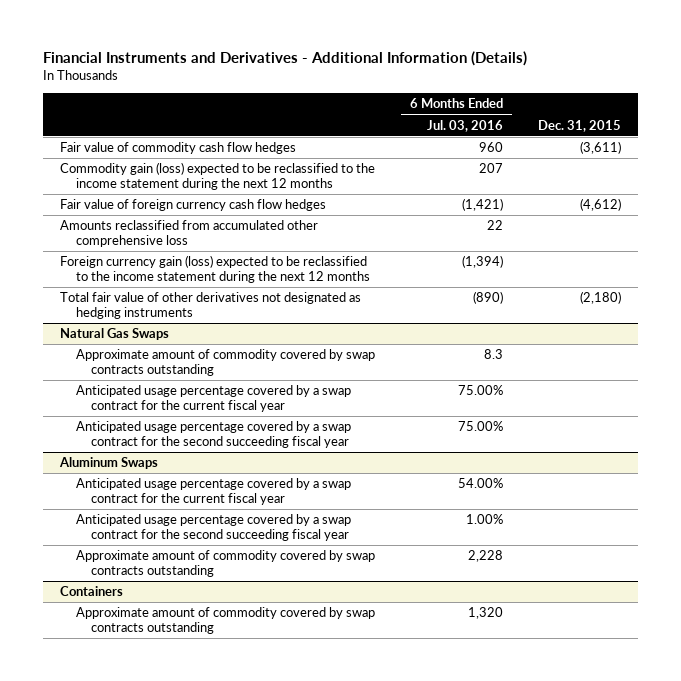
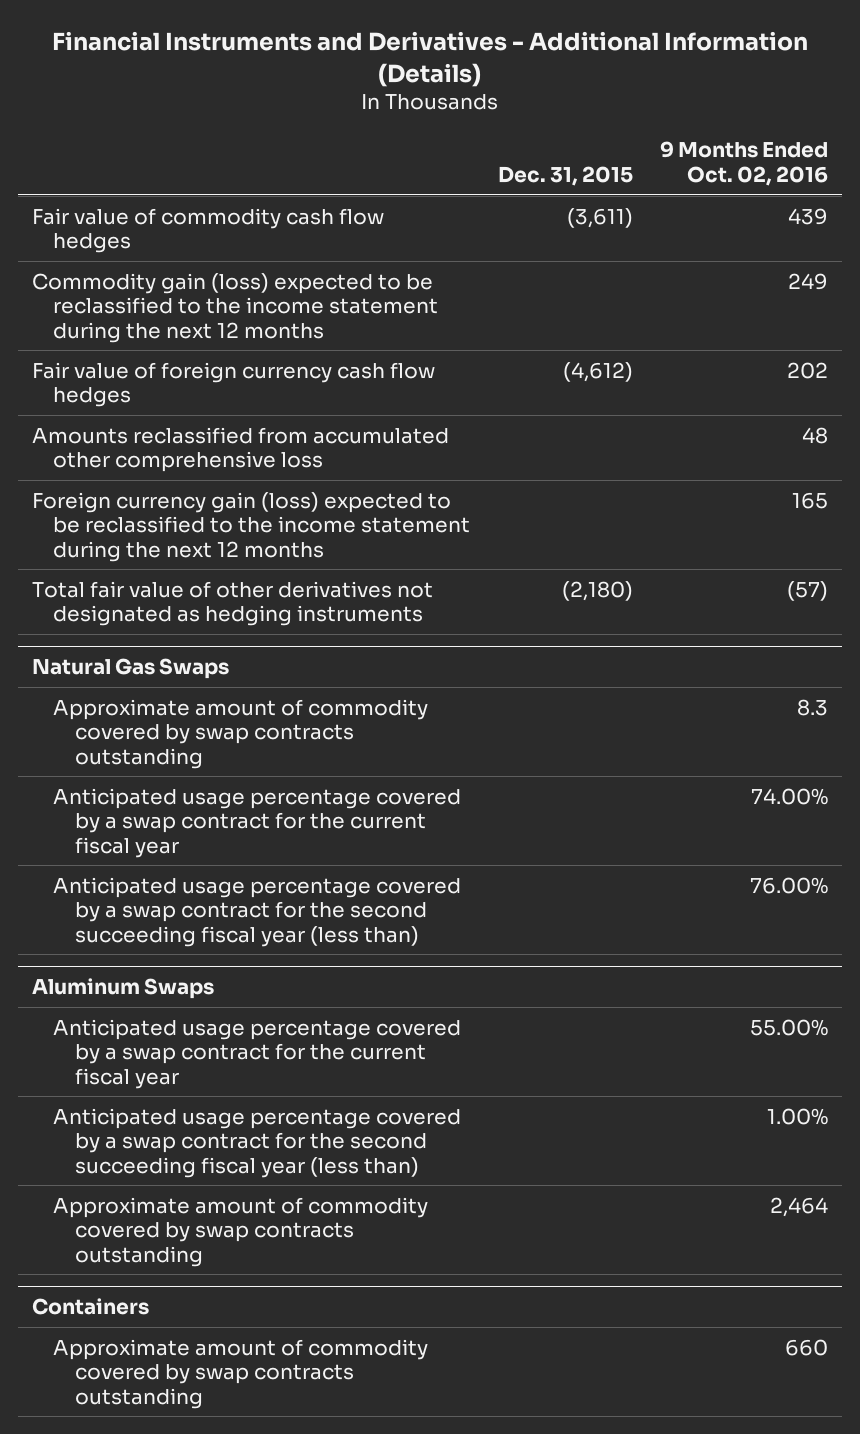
- | 6 Months Ended Jul. 03, 2016 | Dec. 31, 2015
+ | Dec. 31, 2015 | 9 Months Ended Oct. 02, 2016
@ Natural Gas Swaps
- Anticipated usage percentage covered by a swap contract for the second succeeding fiscal year | 75.00% |
+ Anticipated usage percentage covered by a swap contract for the second succeeding fiscal year (less than) | | 76.00%
@ Aluminum Swaps
- Anticipated usage percentage covered by a swap contract for the second succeeding fiscal year | 1.00% |
+ Anticipated usage percentage covered by a swap contract for the second succeeding fiscal year (less than) | | 1.00%

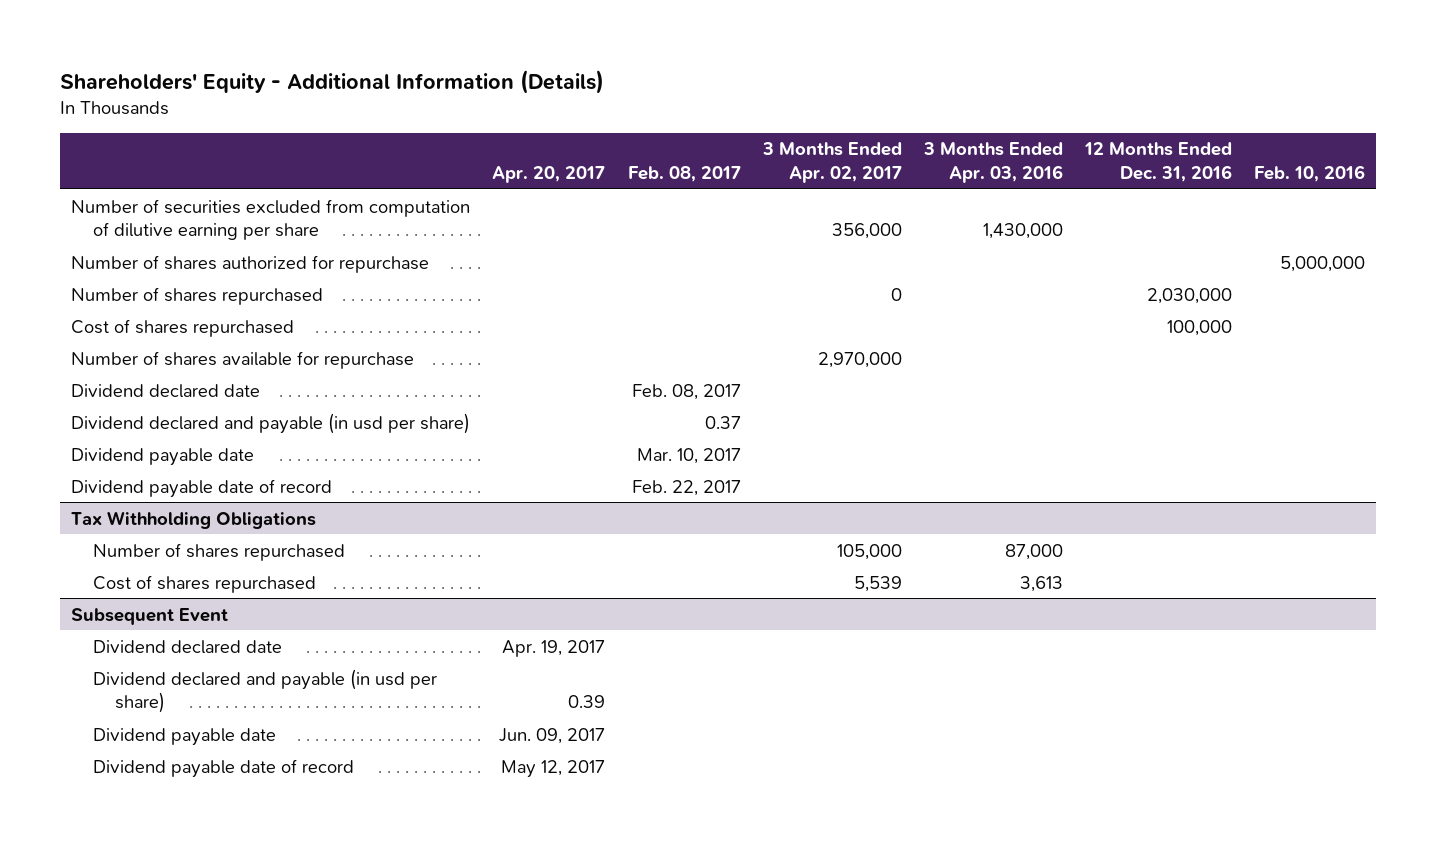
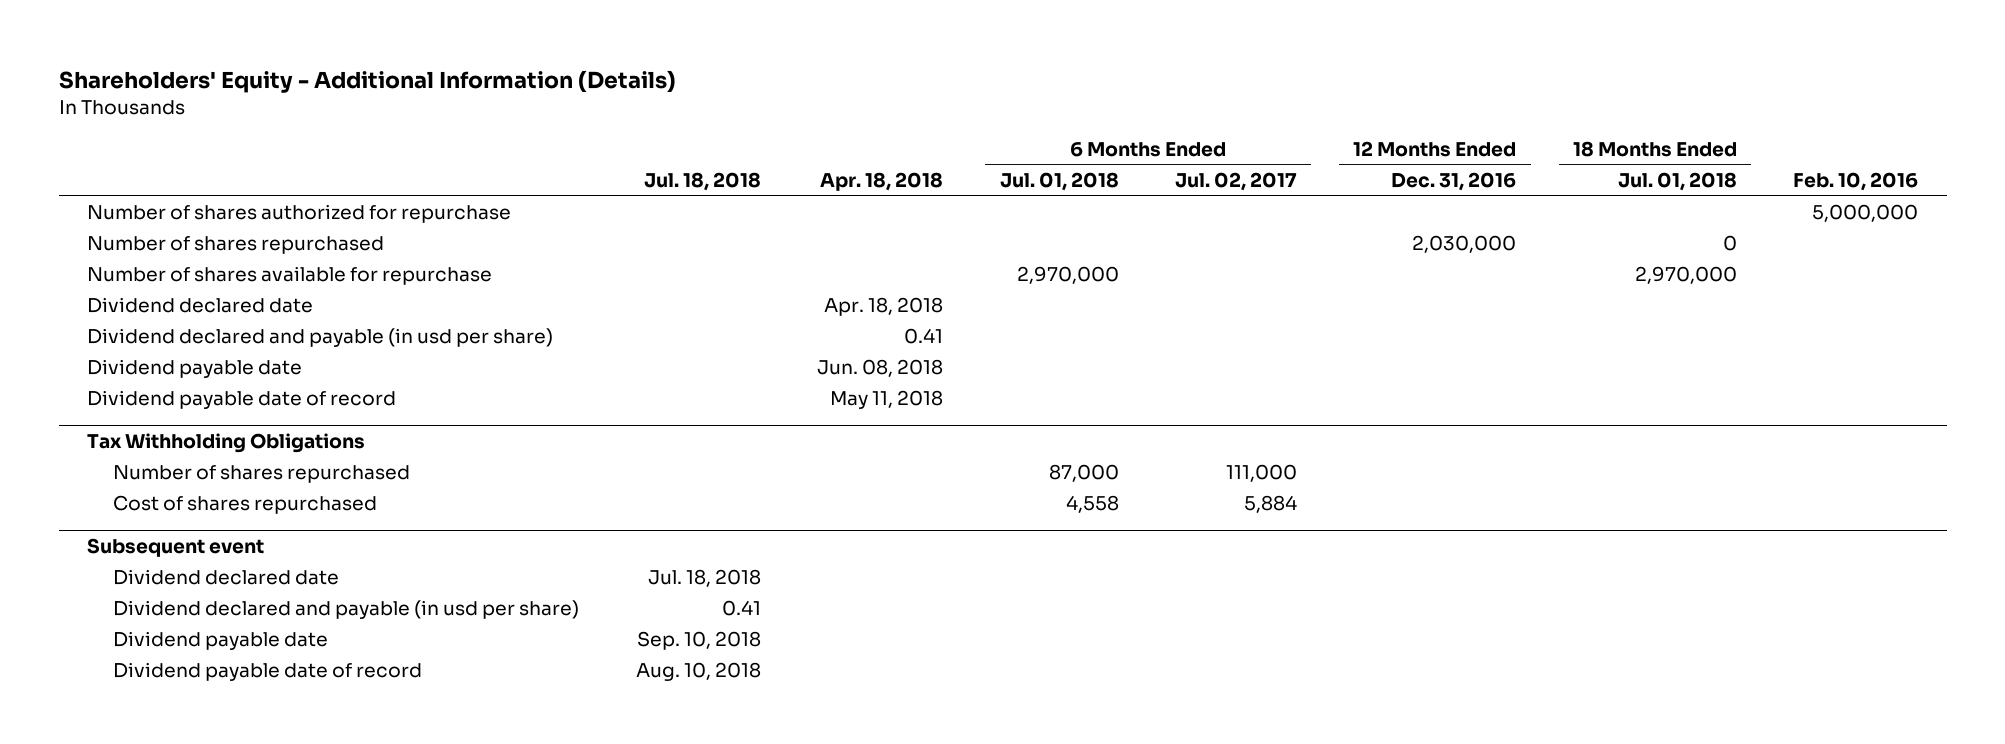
- | Apr. 20, 2017 | Feb. 08, 2017 | 3 Months Ended Apr. 02, 2017 | 3 Months Ended Apr. 03, 2016 | 12 Months Ended Dec. 31, 2016 | Feb. 10, 2016
+ | Jul. 18, 2018 | Apr. 18, 2018 | 6 Months Ended Jul. 01, 2018 | 6 Months Ended Jul. 02, 2017 | 12 Months Ended Dec. 31, 2016 | 18 Months Ended Jul. 01, 2018 | Feb. 10, 2016
- Number of securities excluded from computation of dilutive earning per share | | | 356,000 | 1,430,000 | |
- Cost of shares repurchased | | | | | 100,000 |
- Subsequent Event
+ Subsequent event

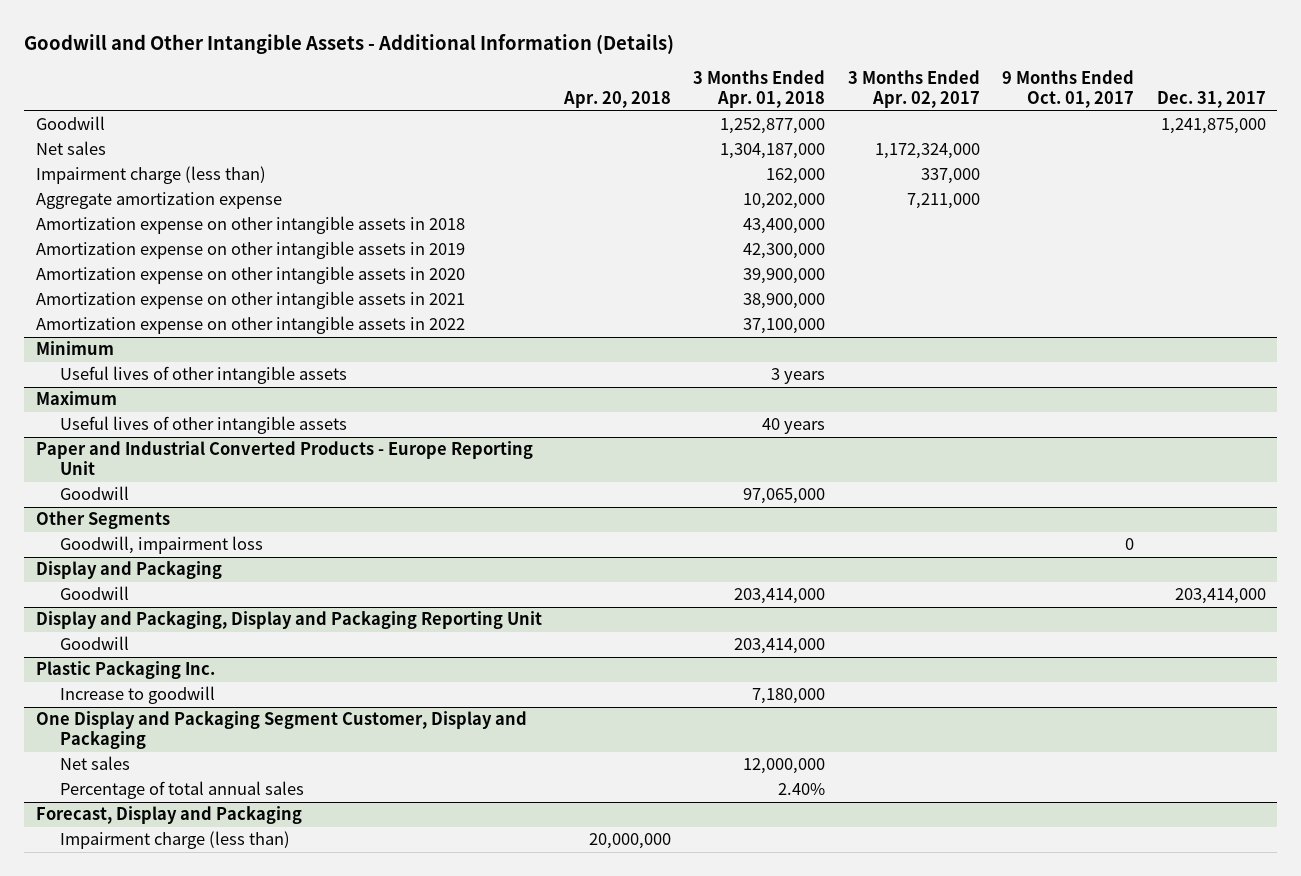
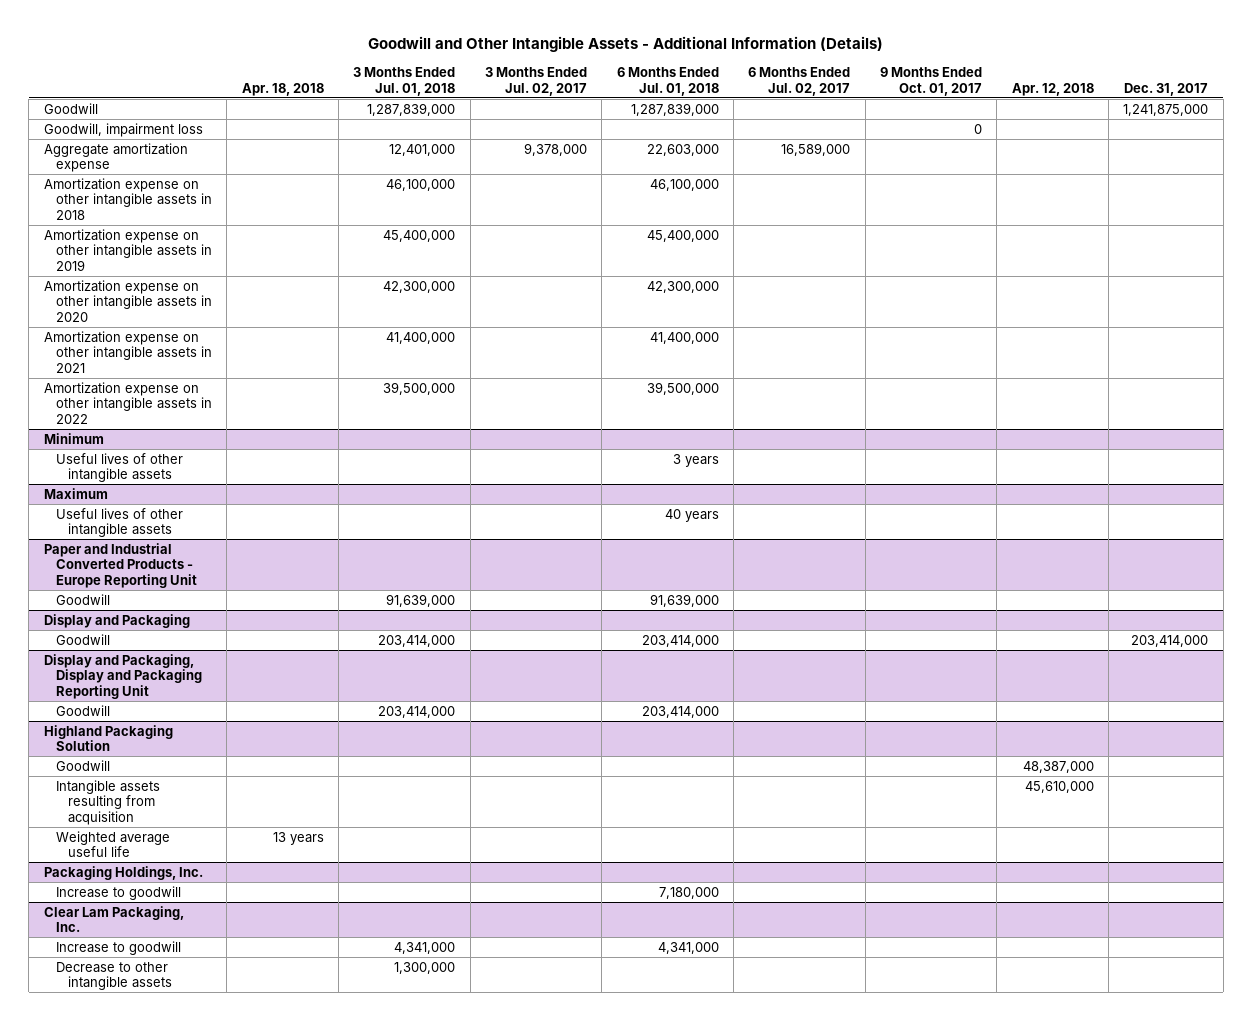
- | Apr. 20, 2018 | 3 Months Ended Apr. 01, 2018 | 3 Months Ended Apr. 02, 2017 | 9 Months Ended Oct. 01, 2017 | Dec. 31, 2017
+ | Apr. 18, 2018 | 3 Months Ended Jul. 01, 2018 | 3 Months Ended Jul. 02, 2017 | 6 Months Ended Jul. 01, 2018 | 6 Months Ended Jul. 02, 2017 | 9 Months Ended Oct. 01, 2017 | Apr. 12, 2018 | Dec. 31, 2017
- Net sales | | 1,304,187,000 | 1,172,324,000 | |
- Impairment charge (less than) | | 162,000 | 337,000 | |
+ Goodwill, impairment loss | | | | | | 0 | |
- Other Segments
- Goodwill, impairment loss | | | | 0 |
- Plastic Packaging Inc.
- Increase to goodwill | | 7,180,000 | | |
- One Display and Packaging Segment Customer, Display and Packaging
- Net sales | | 12,000,000 | | |
- Percentage of total annual sales | | 2.40% | | |
- Forecast, Display and Packaging
- Impairment charge (less than) | 20,000,000 | | | |
+ Highland Packaging Solution
+ Goodwill | | | | | | | 48,387,000 |
+ Intangible assets resulting from acquisition | | | | | | | 45,610,000 |
+ Weighted average useful life | 13 years | | | | | | |
+ Packaging Holdings, Inc.
+ Increase to goodwill | | | | 7,180,000 | | | |
+ Clear Lam Packaging, Inc.
+ Increase to goodwill | | 4,341,000 | | 4,341,000 | | | |
+ Decrease to other intangible assets | | 1,300,000 | | | | | |

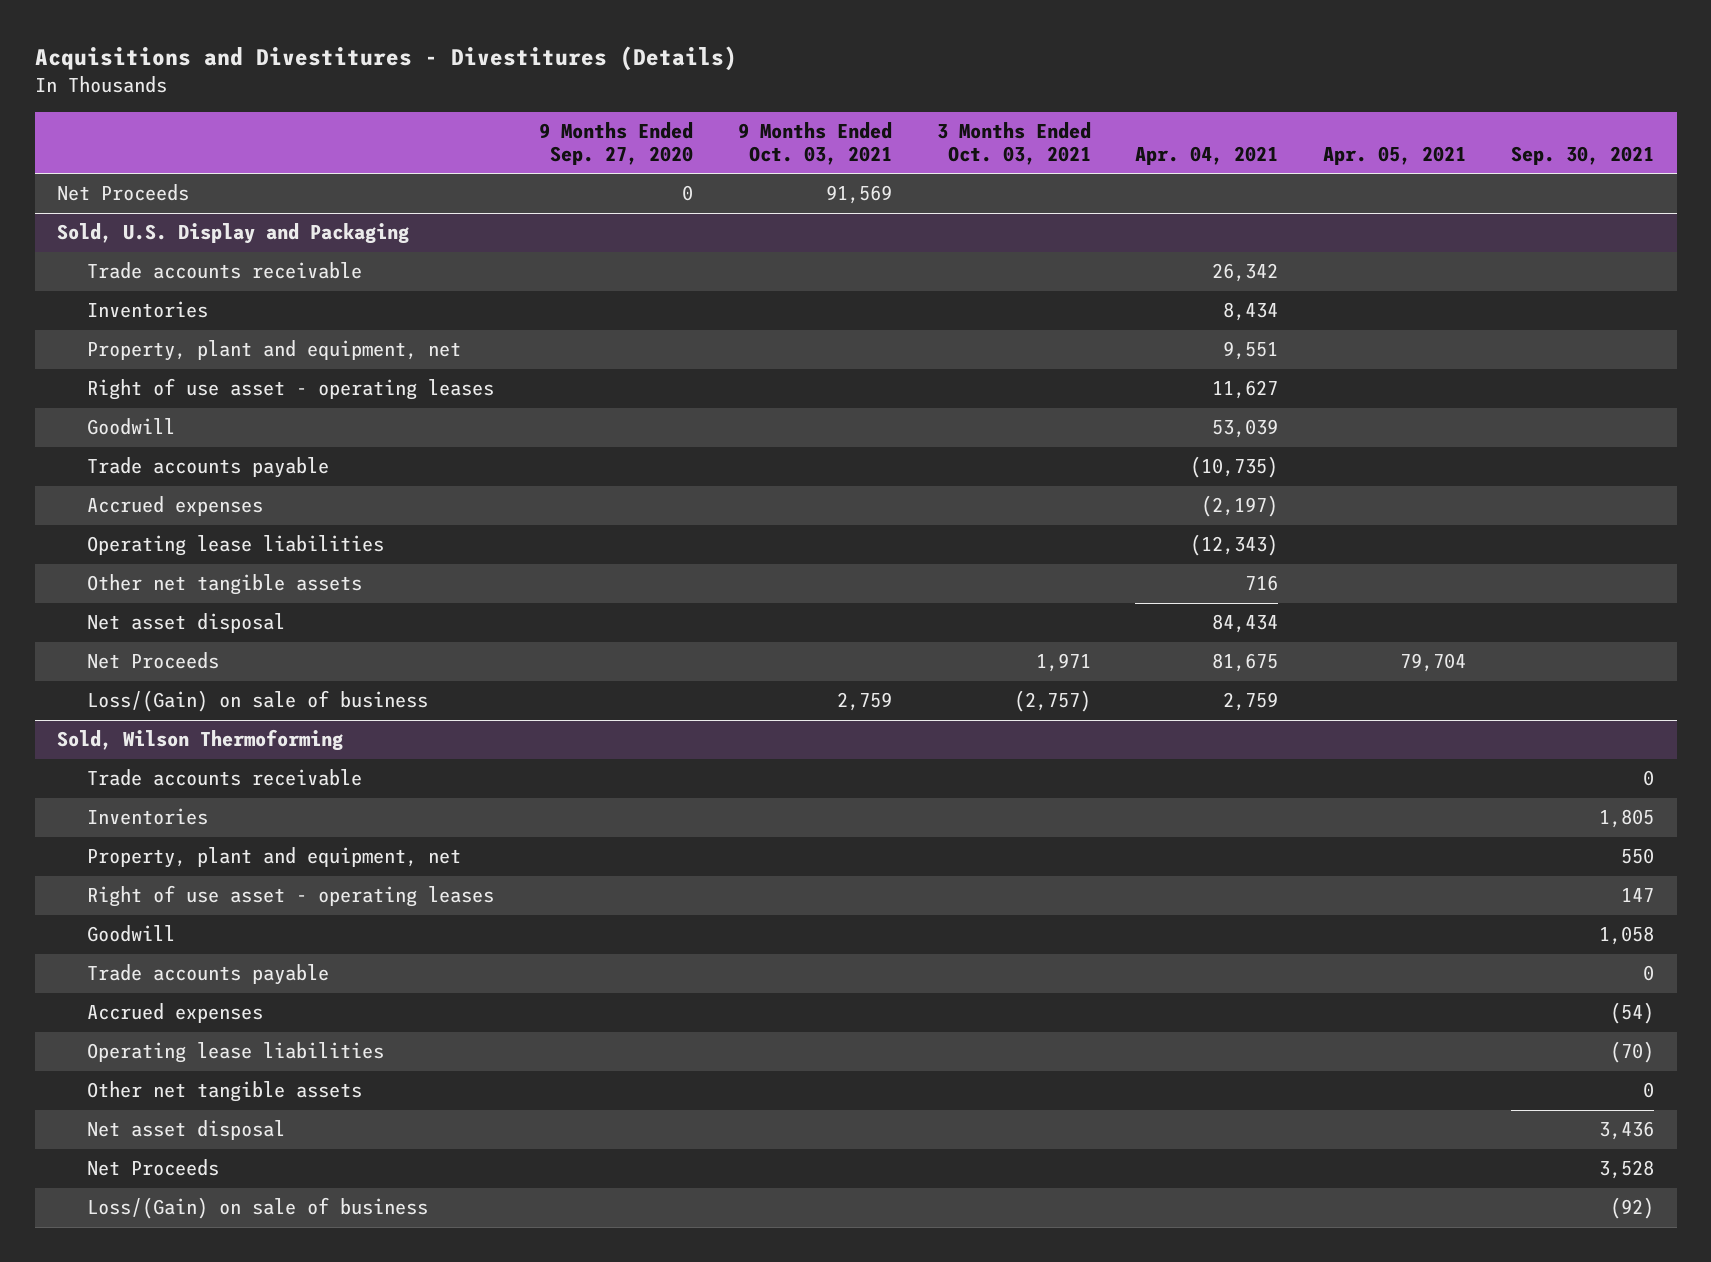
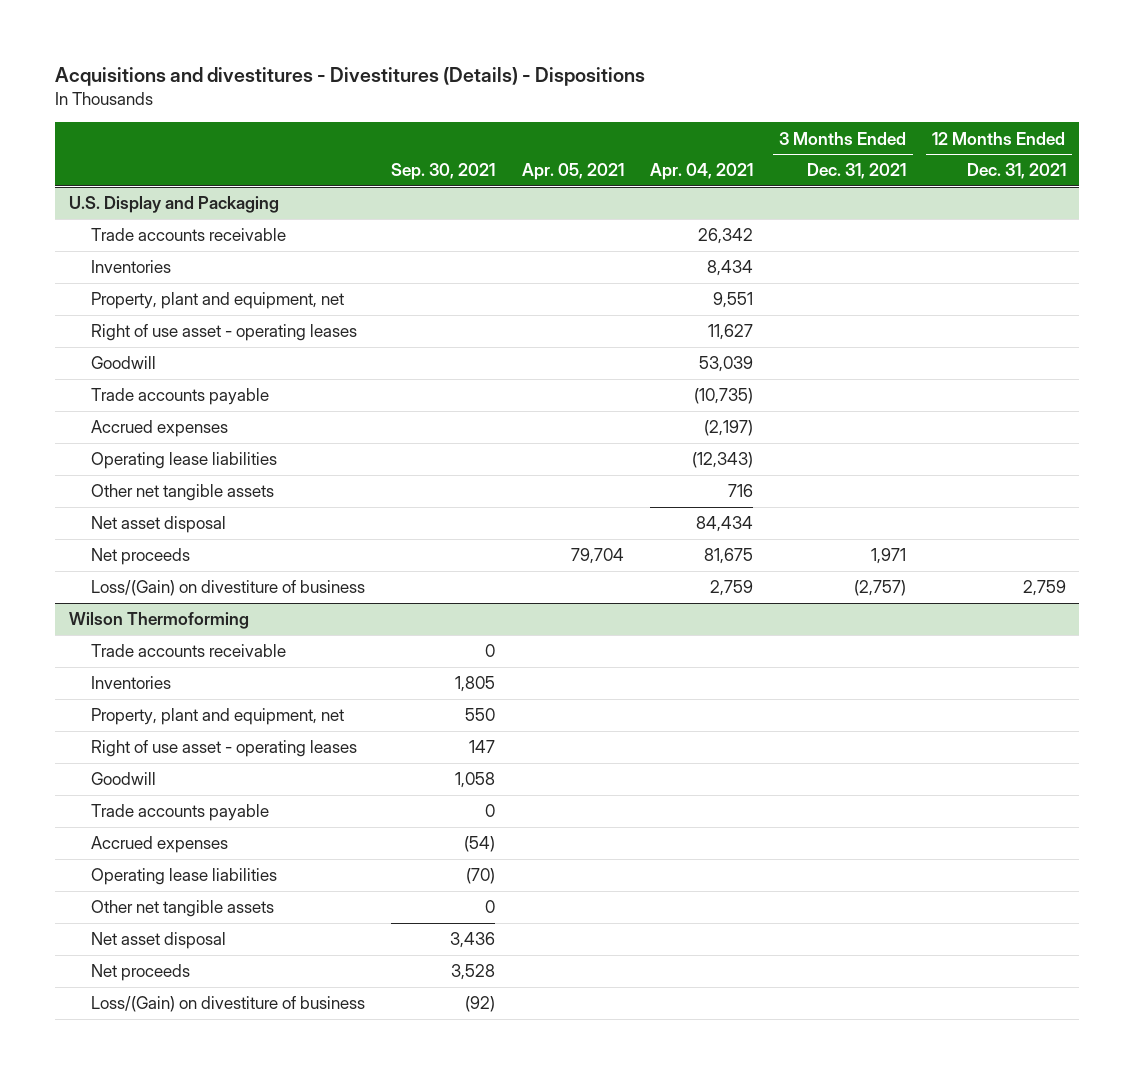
- Acquisitions and Divestitures - Divestitures (Details)
+ Acquisitions and divestitures - Divestitures (Details) - Dispositions
- | 9 Months Ended Sep. 27, 2020 | 9 Months Ended Oct. 03, 2021 | 3 Months Ended Oct. 03, 2021 | Apr. 04, 2021 | Apr. 05, 2021 | Sep. 30, 2021
+ | Sep. 30, 2021 | Apr. 05, 2021 | Apr. 04, 2021 | 3 Months Ended Dec. 31, 2021 | 12 Months Ended Dec. 31, 2021
- Net Proceeds | 0 | 91,569 | | | |
- Sold, U.S. Display and Packaging
+ U.S. Display and Packaging
- Net Proceeds | | | 1,971 | 81,675 | 79,704 |
- Loss/(Gain) on sale of business | | 2,759 | (2,757) | 2,759 | |
- Sold, Wilson Thermoforming
+ Net proceeds | | 79,704 | 81,675 | 1,971 |
+ Loss/(Gain) on divestiture of business | | | 2,759 | (2,757) | 2,759
+ Wilson Thermoforming
- Net Proceeds | | | | | | 3,528
- Loss/(Gain) on sale of business | | | | | | (92)
+ Net proceeds | 3,528 | | | |
+ Loss/(Gain) on divestiture of business | (92) | | | |

